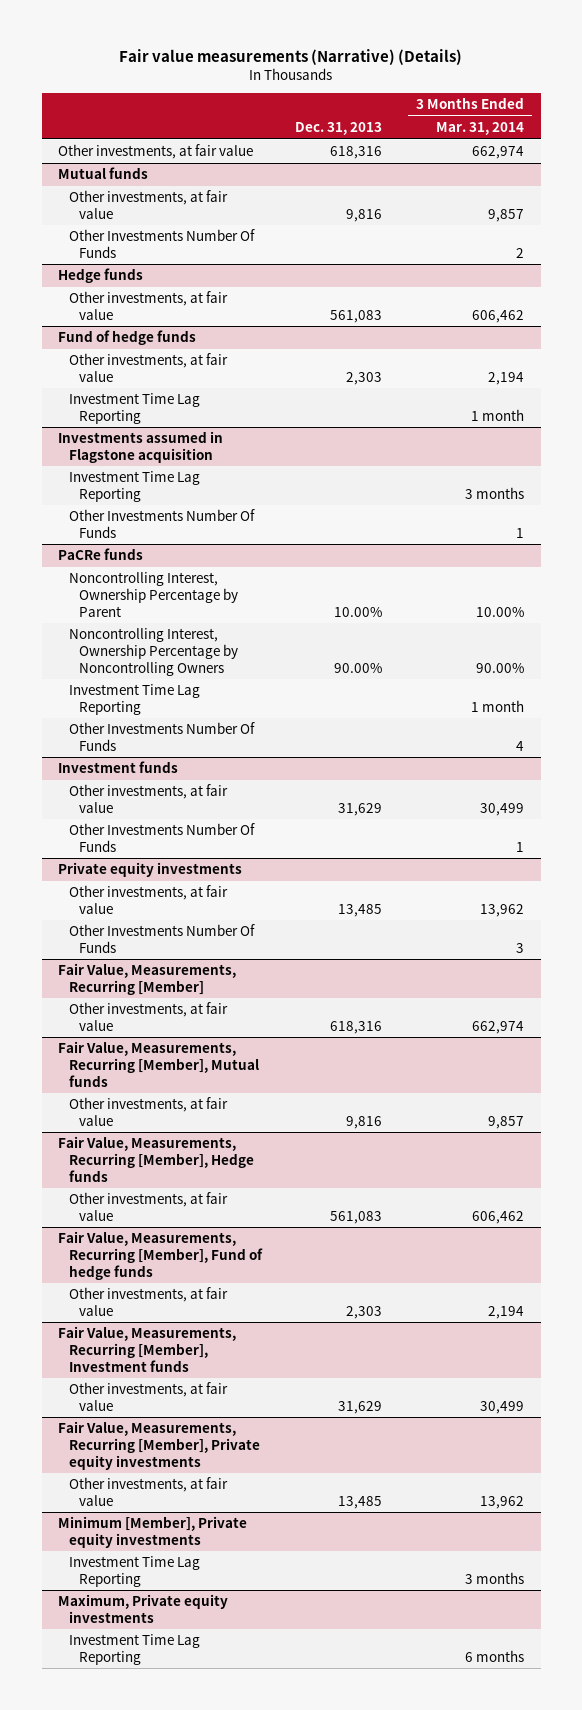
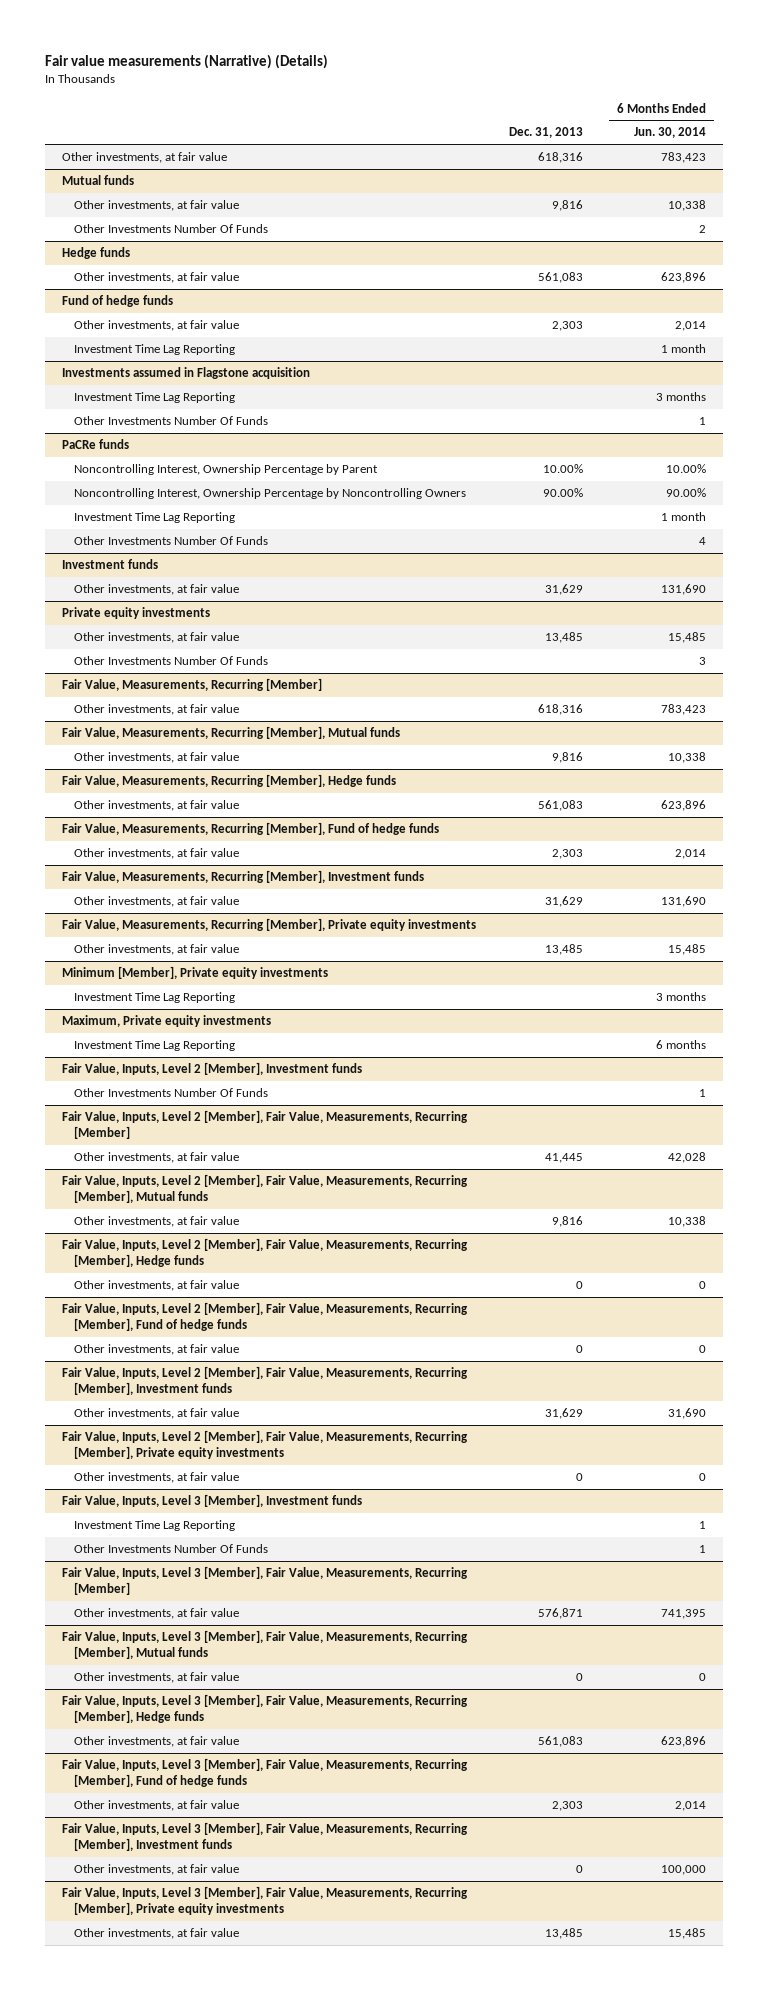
- | Dec. 31, 2013 | 3 Months Ended Mar. 31, 2014
+ | Dec. 31, 2013 | 6 Months Ended Jun. 30, 2014
@ Investment funds
- Other Investments Number Of Funds | | 1
+ Fair Value, Inputs, Level 2 [Member], Investment funds
+ Other Investments Number Of Funds | | 1
+ Fair Value, Inputs, Level 2 [Member], Fair Value, Measurements, Recurring [Member]
+ Other investments, at fair value | 41,445 | 42,028
+ Fair Value, Inputs, Level 2 [Member], Fair Value, Measurements, Recurring [Member], Mutual funds
+ Other investments, at fair value | 9,816 | 10,338
+ Fair Value, Inputs, Level 2 [Member], Fair Value, Measurements, Recurring [Member], Hedge funds
+ Other investments, at fair value | 0 | 0
+ Fair Value, Inputs, Level 2 [Member], Fair Value, Measurements, Recurring [Member], Fund of hedge funds
+ Other investments, at fair value | 0 | 0
+ Fair Value, Inputs, Level 2 [Member], Fair Value, Measurements, Recurring [Member], Investment funds
+ Other investments, at fair value | 31,629 | 31,690
+ Fair Value, Inputs, Level 2 [Member], Fair Value, Measurements, Recurring [Member], Private equity investments
+ Other investments, at fair value | 0 | 0
+ Fair Value, Inputs, Level 3 [Member], Investment funds
+ Investment Time Lag Reporting | | 1
+ Other Investments Number Of Funds | | 1
+ Fair Value, Inputs, Level 3 [Member], Fair Value, Measurements, Recurring [Member]
+ Other investments, at fair value | 576,871 | 741,395
+ Fair Value, Inputs, Level 3 [Member], Fair Value, Measurements, Recurring [Member], Mutual funds
+ Other investments, at fair value | 0 | 0
+ Fair Value, Inputs, Level 3 [Member], Fair Value, Measurements, Recurring [Member], Hedge funds
+ Other investments, at fair value | 561,083 | 623,896
+ Fair Value, Inputs, Level 3 [Member], Fair Value, Measurements, Recurring [Member], Fund of hedge funds
+ Other investments, at fair value | 2,303 | 2,014
+ Fair Value, Inputs, Level 3 [Member], Fair Value, Measurements, Recurring [Member], Investment funds
+ Other investments, at fair value | 0 | 100,000
+ Fair Value, Inputs, Level 3 [Member], Fair Value, Measurements, Recurring [Member], Private equity investments
+ Other investments, at fair value | 13,485 | 15,485

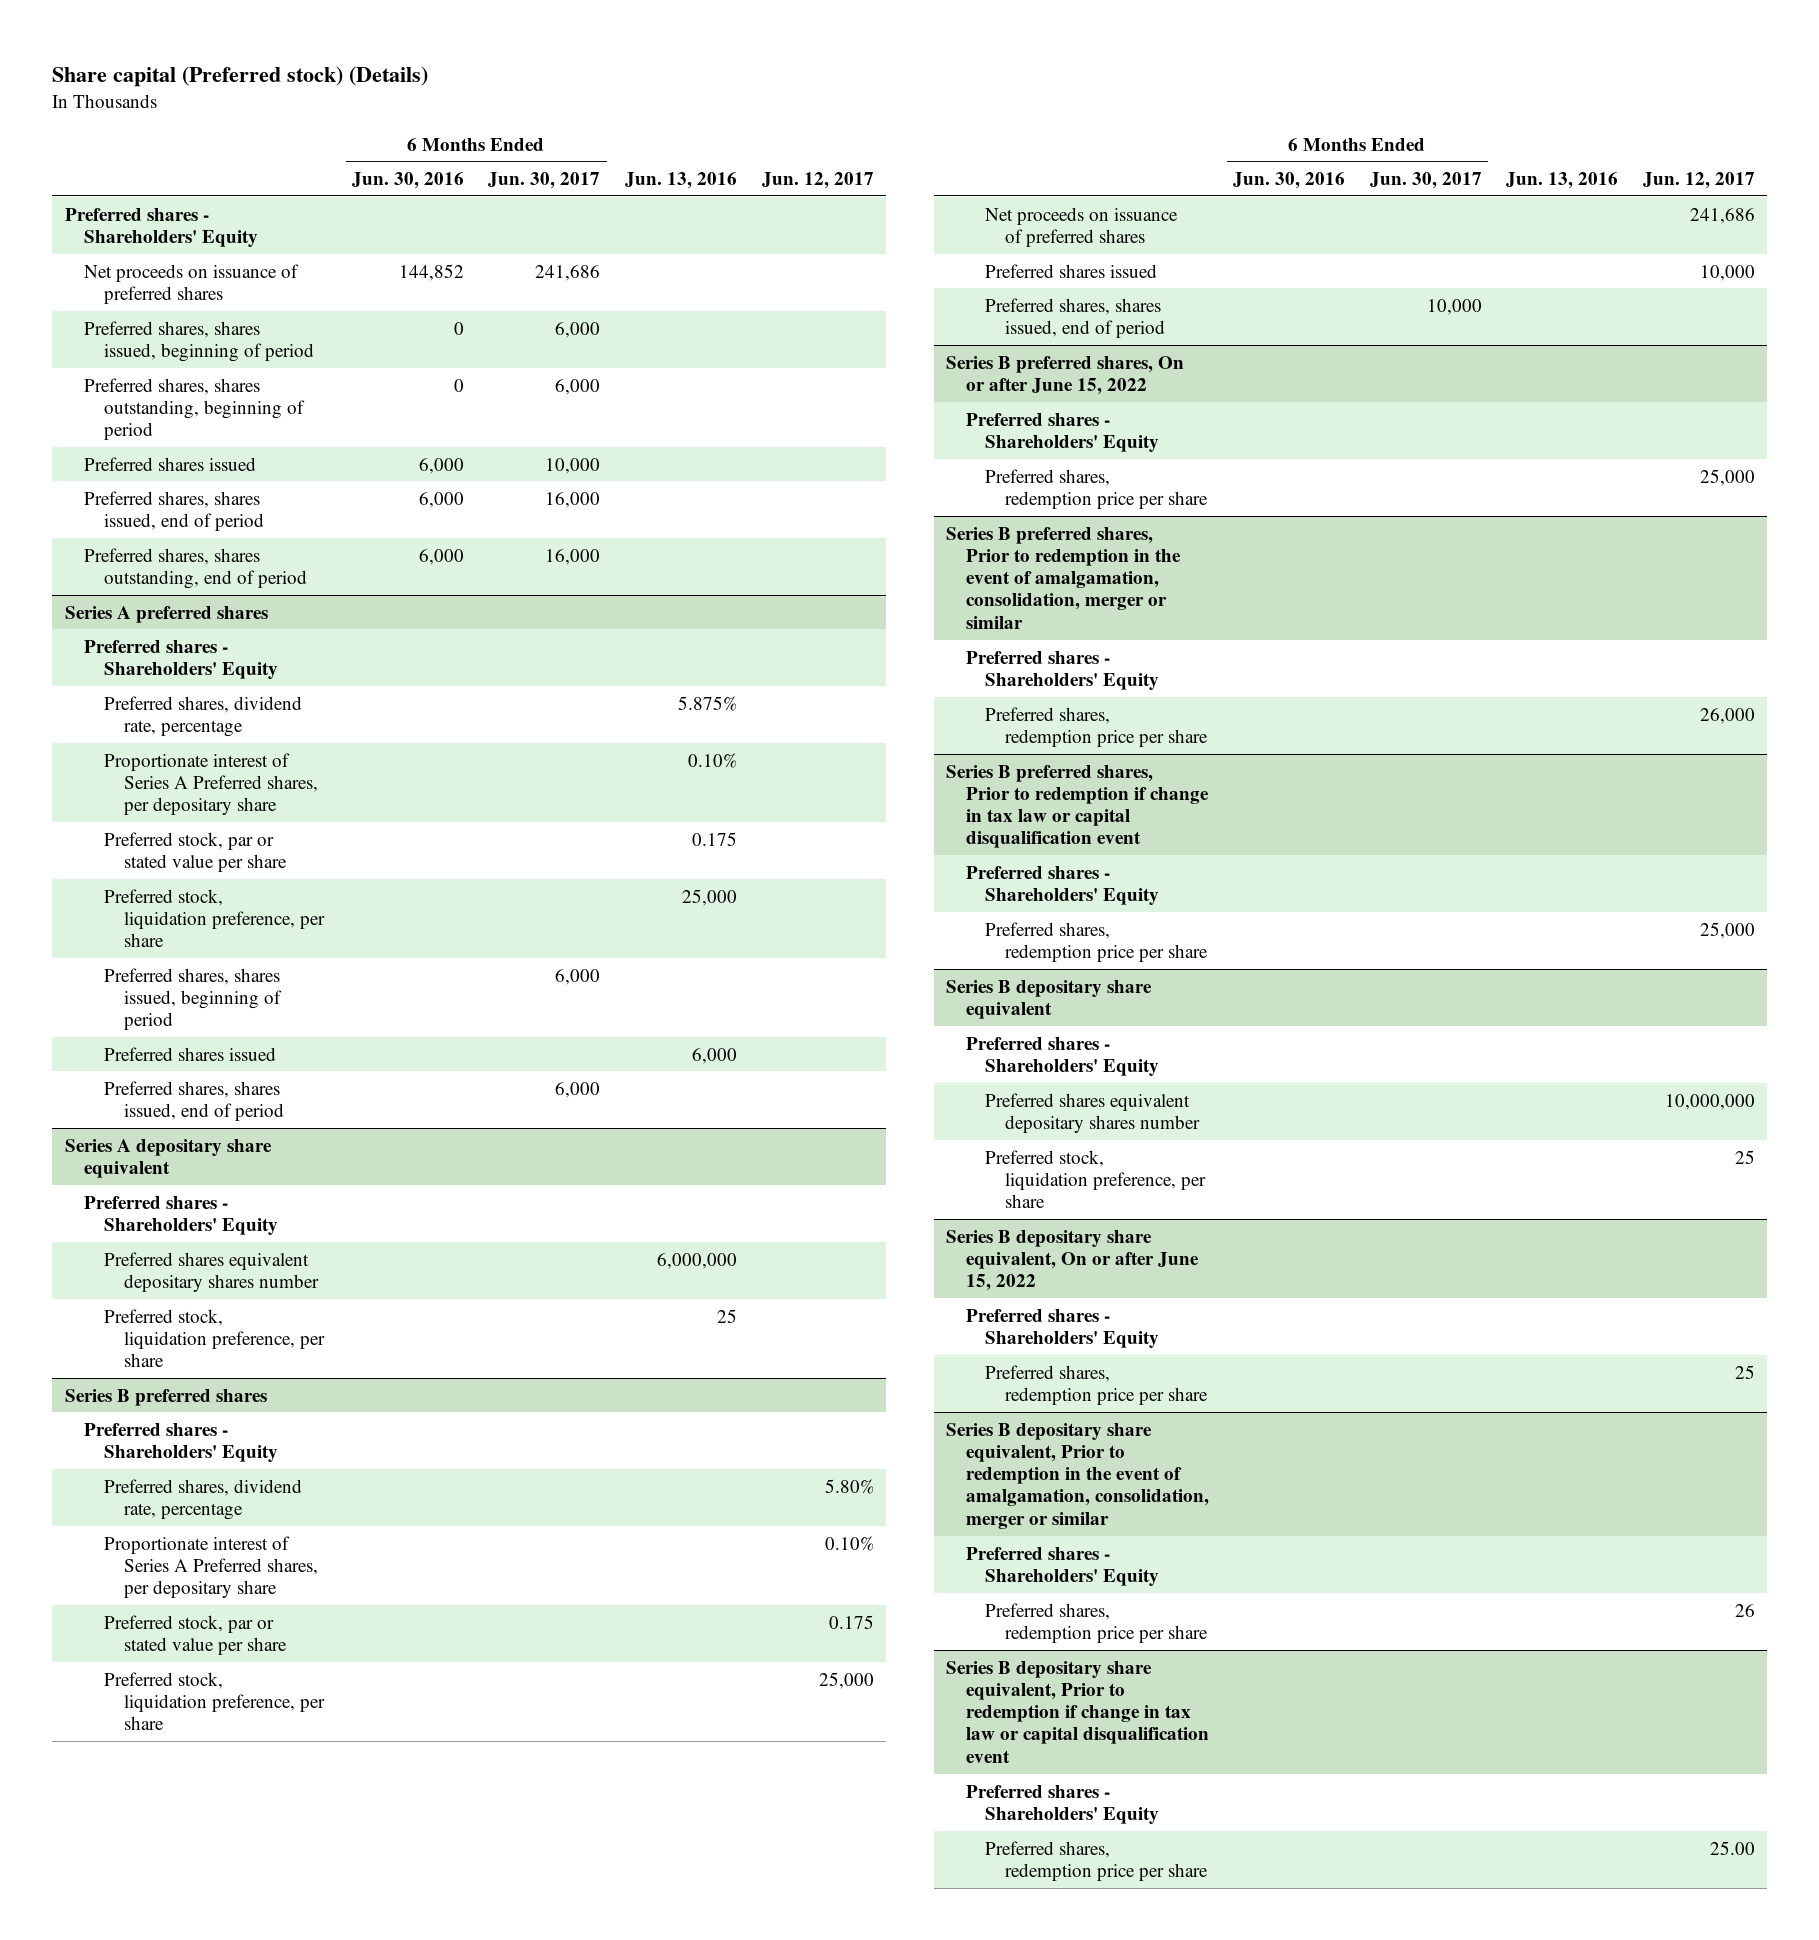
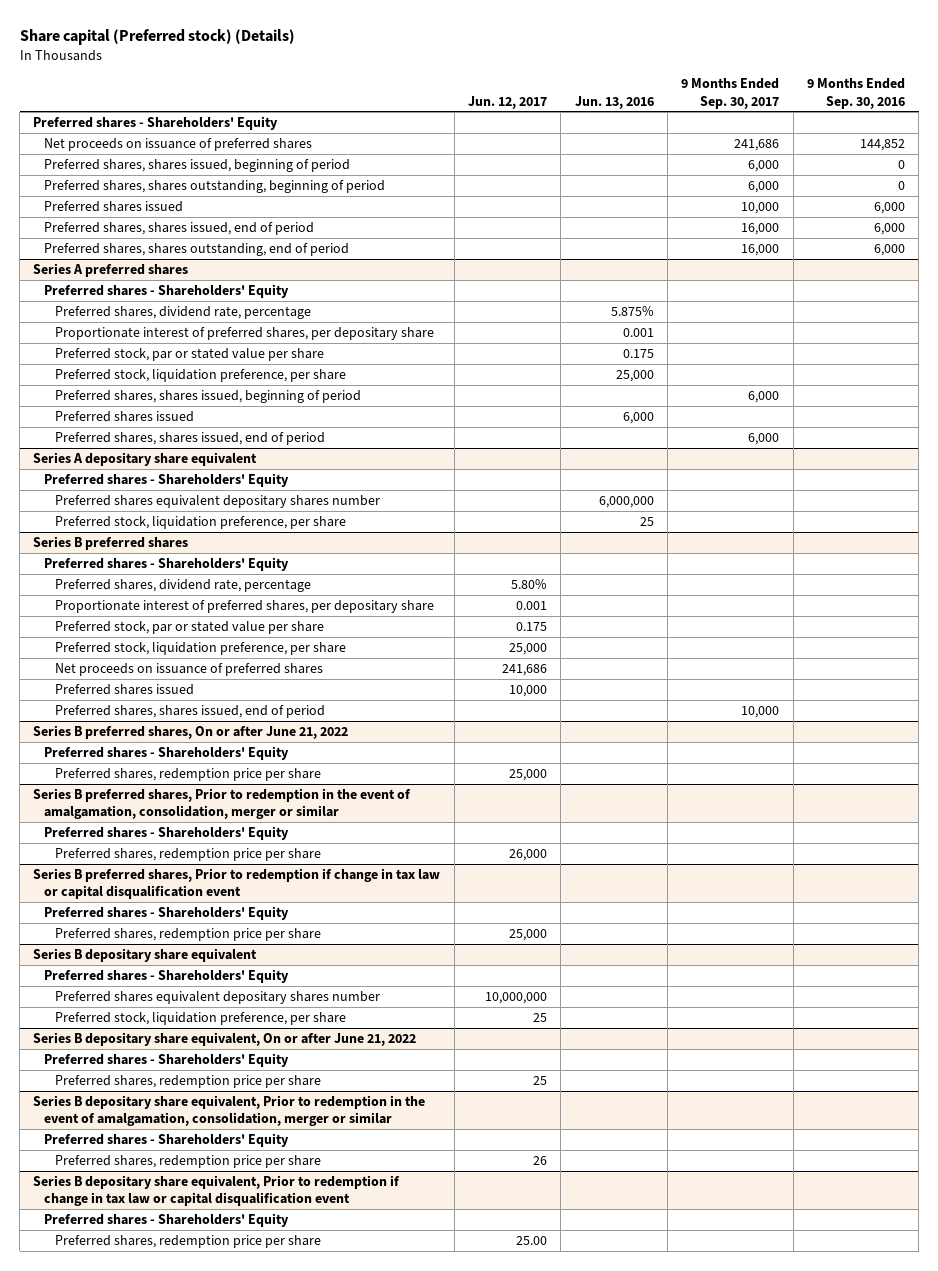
- | 6 Months Ended Jun. 30, 2016 | 6 Months Ended Jun. 30, 2017 | Jun. 13, 2016 | Jun. 12, 2017
+ | Jun. 12, 2017 | Jun. 13, 2016 | 9 Months Ended Sep. 30, 2017 | 9 Months Ended Sep. 30, 2016
@ Series A preferred shares
- Proportionate interest of Series A Preferred shares, per depositary share | | | 0.10% |
+ Proportionate interest of preferred shares, per depositary share | | 0.001 | |
@ Series B preferred shares
- Proportionate interest of Series A Preferred shares, per depositary share | | | | 0.10%
+ Proportionate interest of preferred shares, per depositary share | 0.001 | | |
- Series B preferred shares, On or after June 15, 2022
+ Series B preferred shares, On or after June 21, 2022
- Series B depositary share equivalent, On or after June 15, 2022
+ Series B depositary share equivalent, On or after June 21, 2022

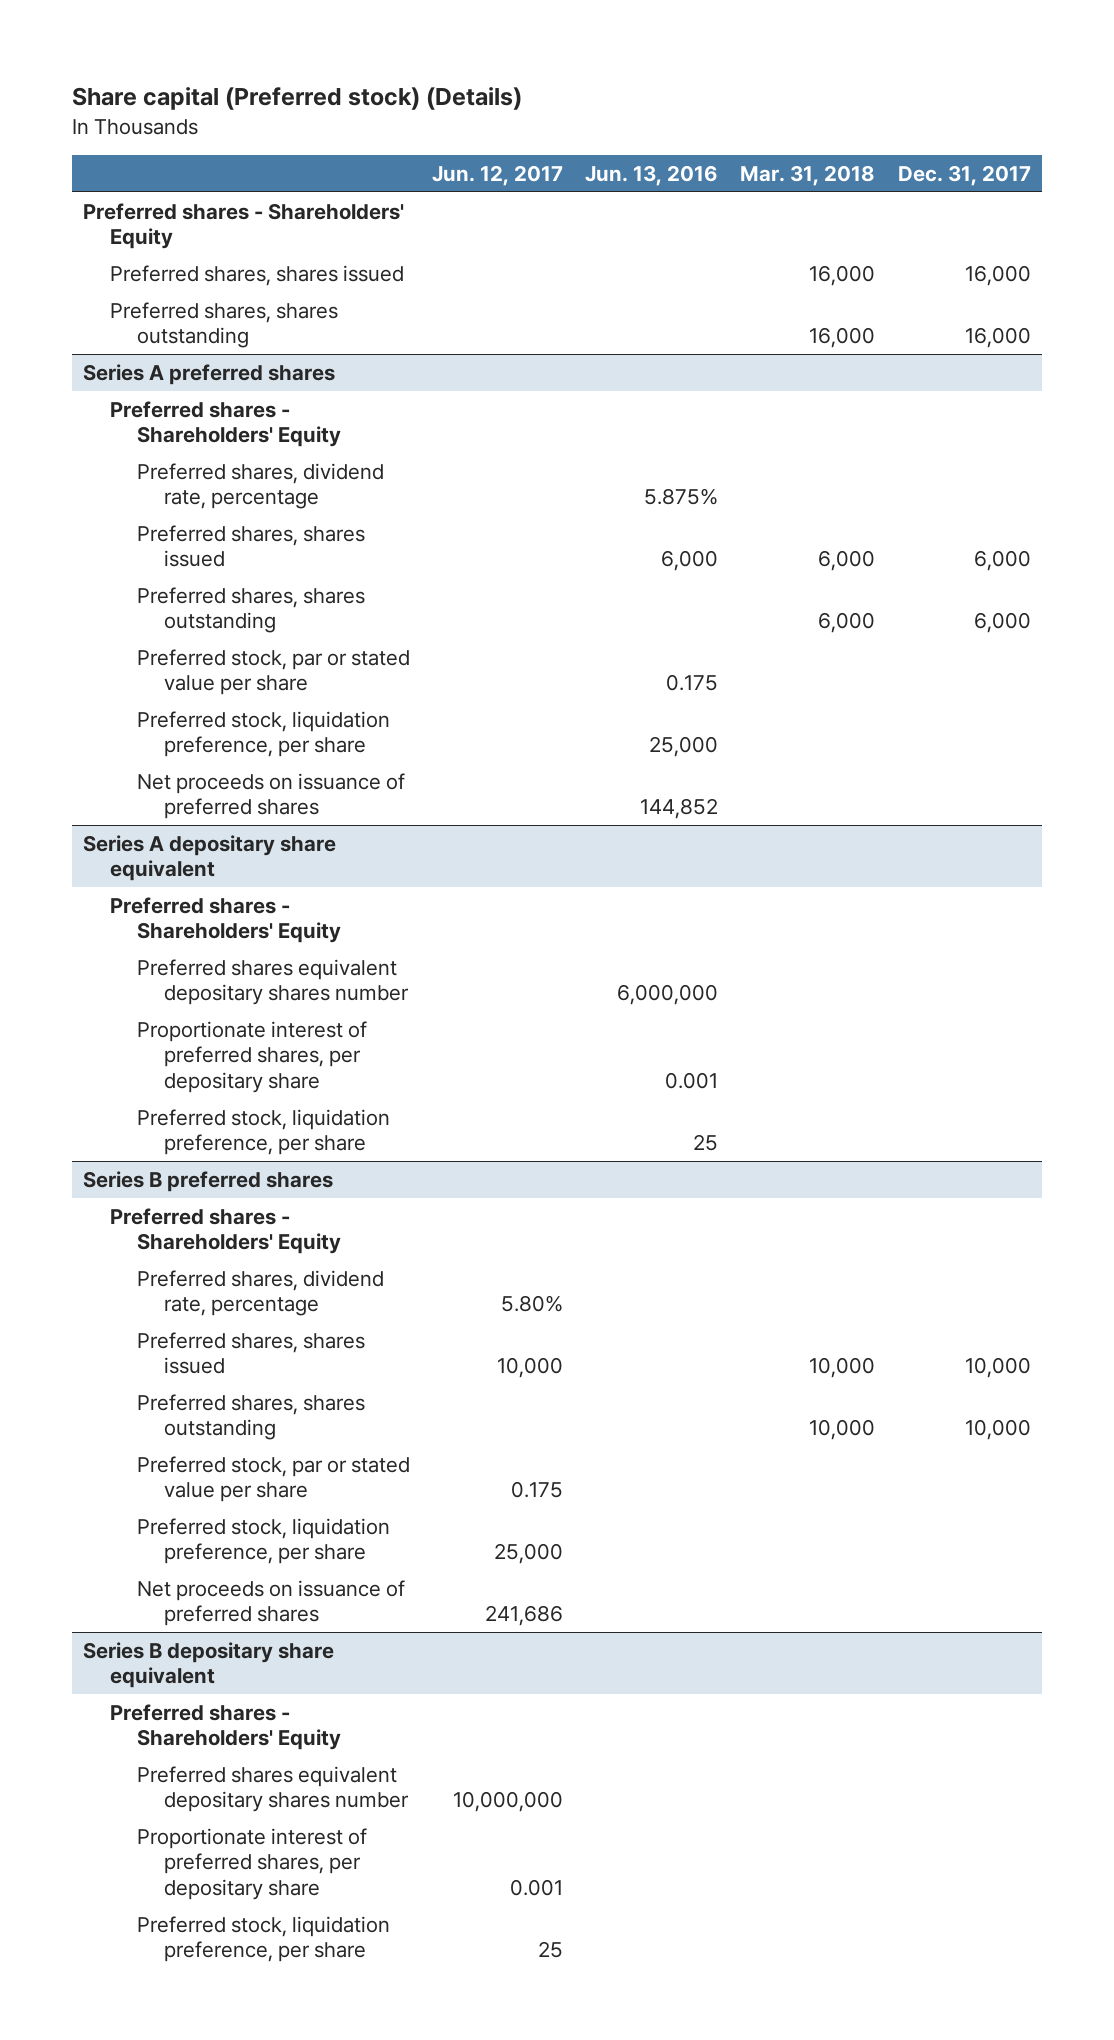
- | Jun. 12, 2017 | Jun. 13, 2016 | 9 Months Ended Sep. 30, 2017 | 9 Months Ended Sep. 30, 2016
+ | Jun. 12, 2017 | Jun. 13, 2016 | Mar. 31, 2018 | Dec. 31, 2017
- Net proceeds on issuance of preferred shares | | | 241,686 | 144,852
- Preferred shares, shares issued, beginning of period | | | 6,000 | 0
- Preferred shares, shares outstanding, beginning of period | | | 6,000 | 0
- Preferred shares issued | | | 10,000 | 6,000
- Preferred shares, shares issued, end of period | | | 16,000 | 6,000
- Preferred shares, shares outstanding, end of period | | | 16,000 | 6,000
+ Preferred shares, shares issued | | | 16,000 | 16,000
+ Preferred shares, shares outstanding | | | 16,000 | 16,000
@ Series A preferred shares
- Proportionate interest of preferred shares, per depositary share | | 0.001 | |
+ Preferred shares, shares issued | | 6,000 | 6,000 | 6,000
+ Preferred shares, shares outstanding | | | 6,000 | 6,000
- Preferred shares, shares issued, beginning of period | | | 6,000 |
- Preferred shares issued | | 6,000 | |
- Preferred shares, shares issued, end of period | | | 6,000 |
+ Net proceeds on issuance of preferred shares | | 144,852 | |
@ Series A depositary share equivalent
+ Proportionate interest of preferred shares, per depositary share | | 0.001 | |
@ Series B preferred shares
- Proportionate interest of preferred shares, per depositary share | 0.001 | | |
+ Preferred shares, shares issued | 10,000 | | 10,000 | 10,000
+ Preferred shares, shares outstanding | | | 10,000 | 10,000
- Preferred shares issued | 10,000 | | |
- Preferred shares, shares issued, end of period | | | 10,000 |
- Series B preferred shares, On or after June 21, 2022
- Preferred shares - Shareholders' Equity
- Preferred shares, redemption price per share | 25,000 | | |
- Series B preferred shares, Prior to redemption in the event of amalgamation, consolidation, merger or similar
- Preferred shares - Shareholders' Equity
- Preferred shares, redemption price per share | 26,000 | | |
- Series B preferred shares, Prior to redemption if change in tax law or capital disqualification event
- Preferred shares - Shareholders' Equity
- Preferred shares, redemption price per share | 25,000 | | |
@ Series B depositary share equivalent
+ Proportionate interest of preferred shares, per depositary share | 0.001 | | |
- Series B depositary share equivalent, On or after June 21, 2022
- Preferred shares - Shareholders' Equity
- Preferred shares, redemption price per share | 25 | | |
- Series B depositary share equivalent, Prior to redemption in the event of amalgamation, consolidation, merger or similar
- Preferred shares - Shareholders' Equity
- Preferred shares, redemption price per share | 26 | | |
- Series B depositary share equivalent, Prior to redemption if change in tax law or capital disqualification event
- Preferred shares - Shareholders' Equity
- Preferred shares, redemption price per share | 25.00 | | |

